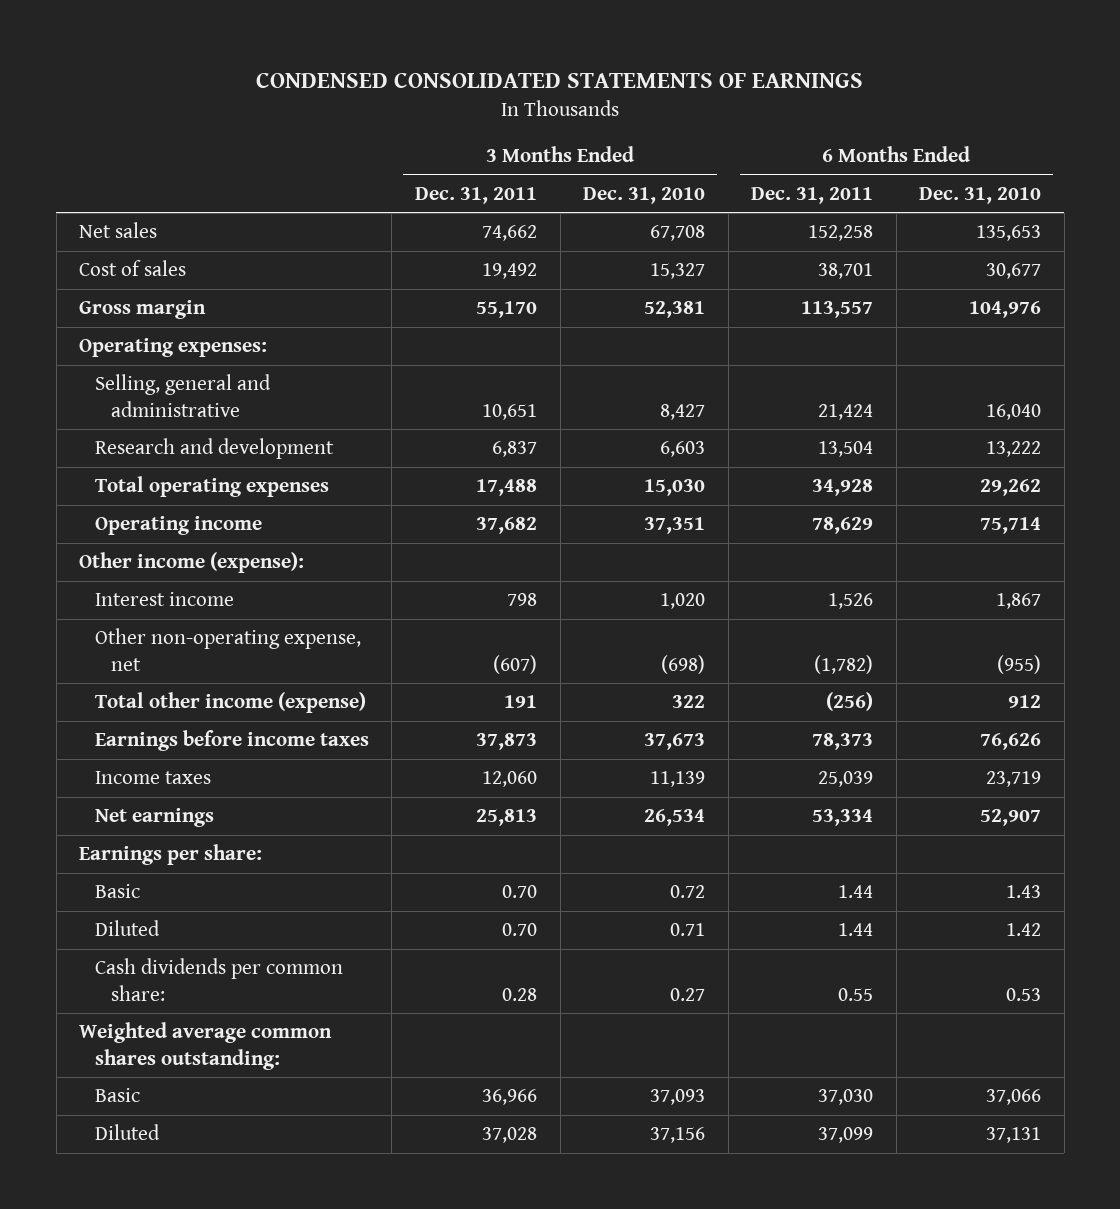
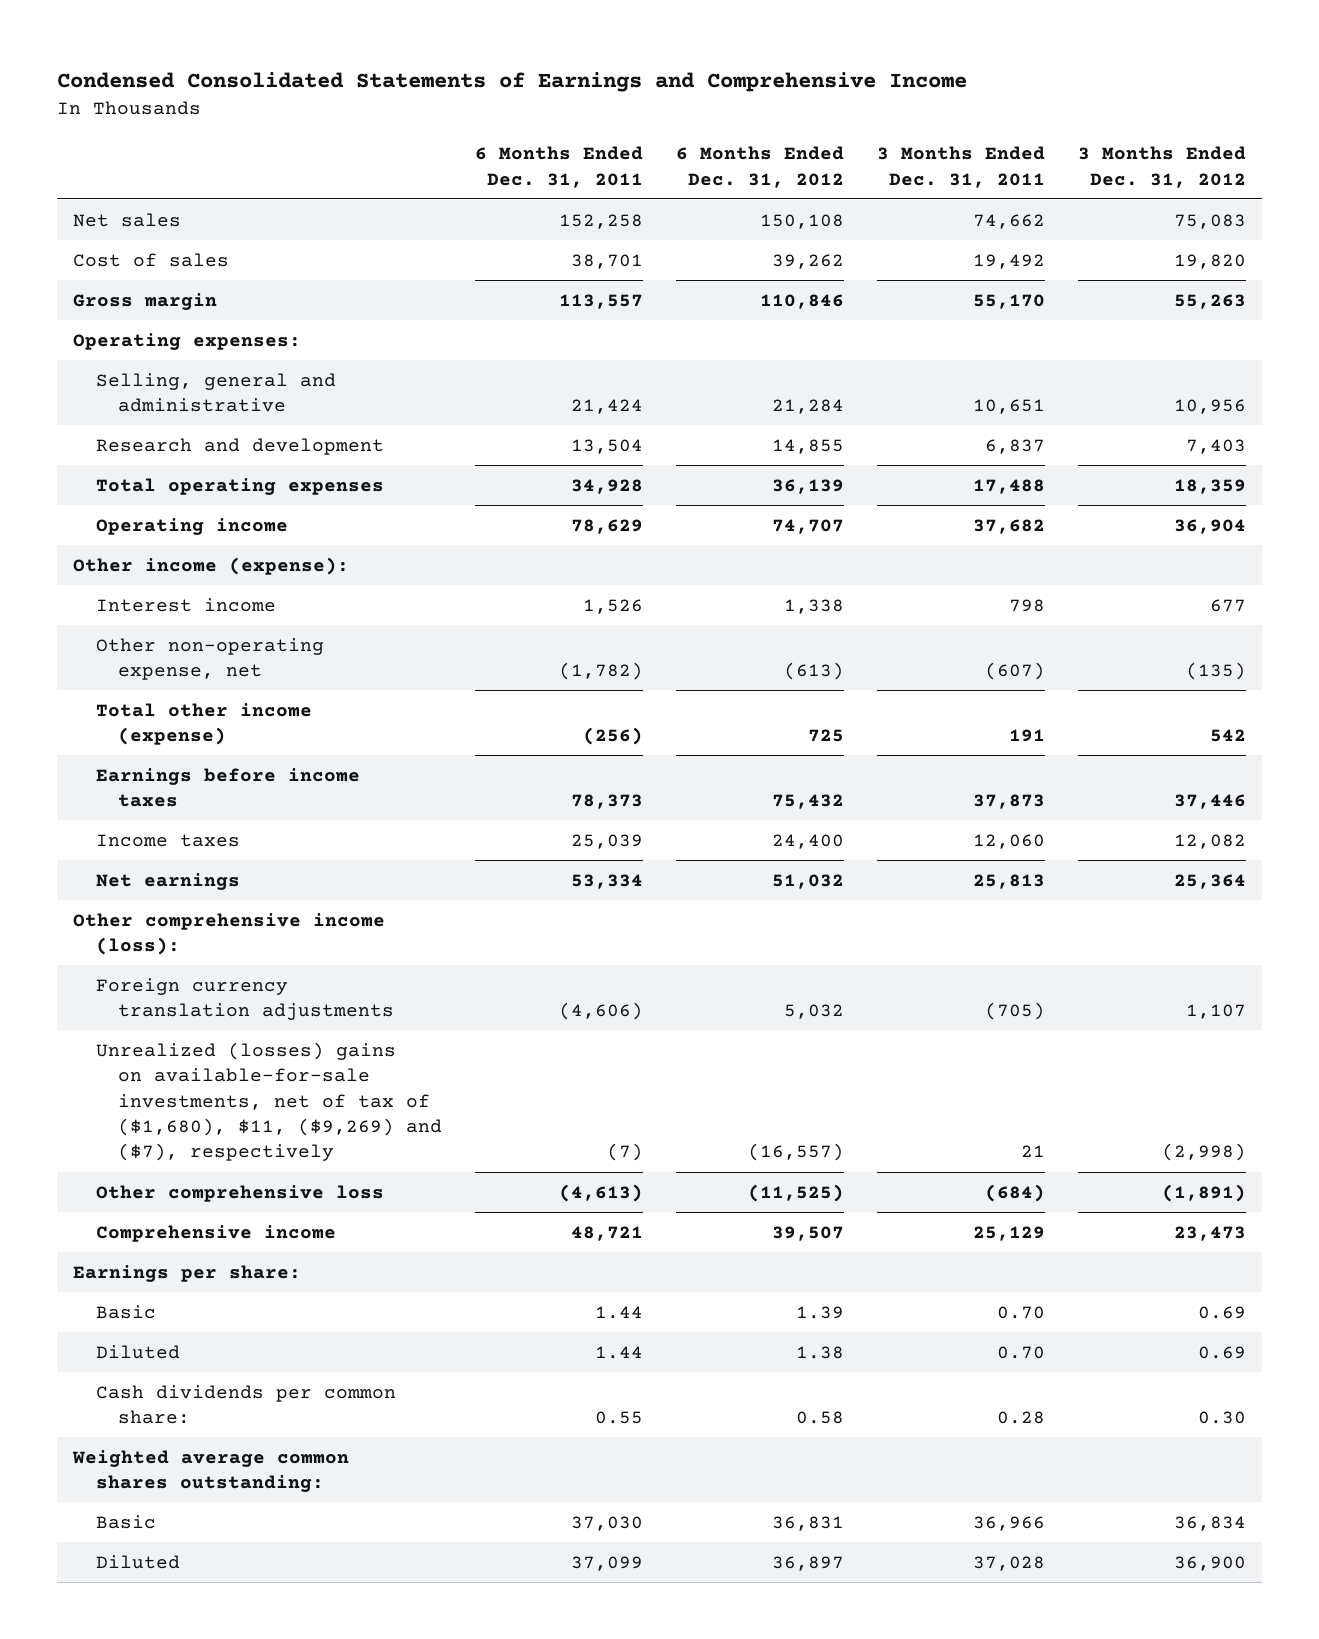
- CONDENSED CONSOLIDATED STATEMENTS OF EARNINGS
+ Condensed Consolidated Statements of Earnings and Comprehensive Income
- | 3 Months Ended Dec. 31, 2011 | 3 Months Ended Dec. 31, 2010 | 6 Months Ended Dec. 31, 2011 | 6 Months Ended Dec. 31, 2010
+ | 6 Months Ended Dec. 31, 2011 | 6 Months Ended Dec. 31, 2012 | 3 Months Ended Dec. 31, 2011 | 3 Months Ended Dec. 31, 2012
+ Other comprehensive income (loss):
+ Foreign currency translation adjustments | (4,606) | 5,032 | (705) | 1,107
+ Unrealized (losses) gains on available-for-sale investments, net of tax of ($1,680), $11, ($9,269) and ($7), respectively | (7) | (16,557) | 21 | (2,998)
+ Other comprehensive loss | (4,613) | (11,525) | (684) | (1,891)
+ Comprehensive income | 48,721 | 39,507 | 25,129 | 23,473

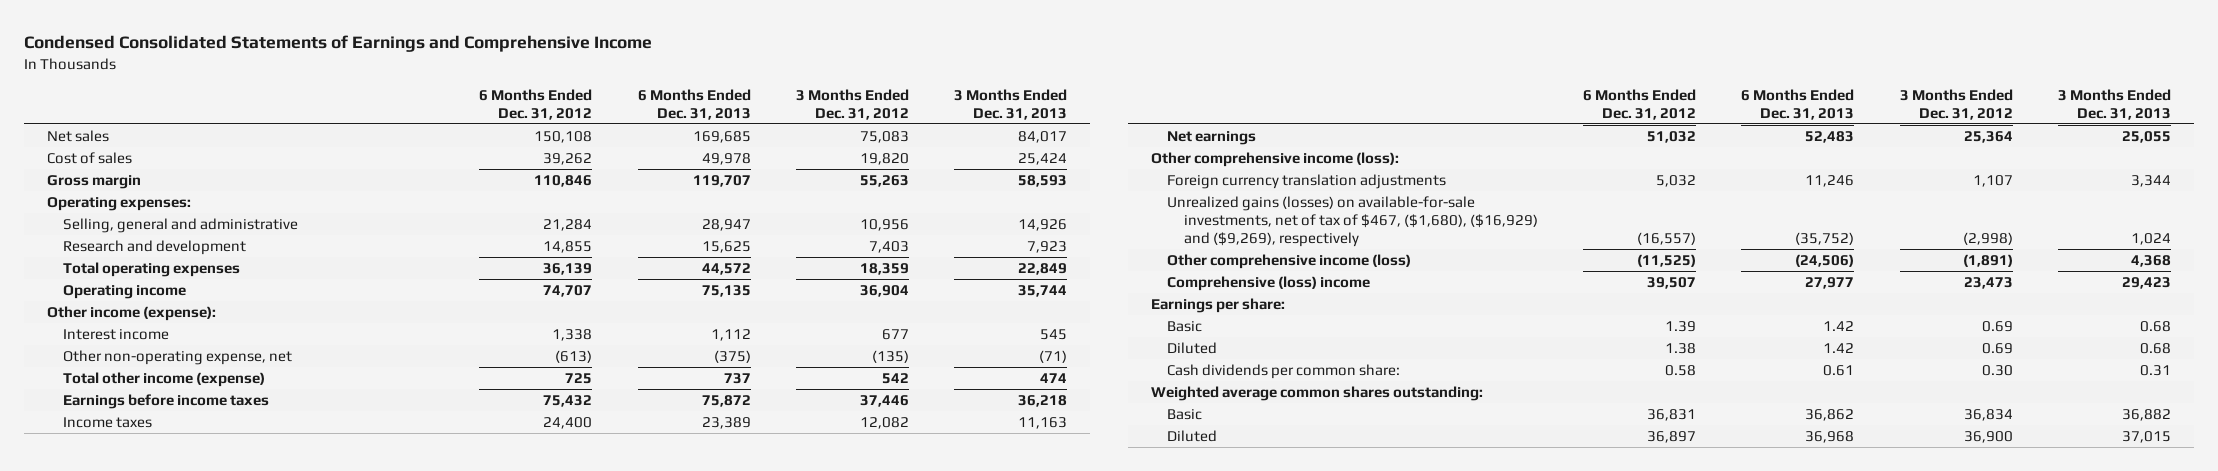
- | 6 Months Ended Dec. 31, 2011 | 6 Months Ended Dec. 31, 2012 | 3 Months Ended Dec. 31, 2011 | 3 Months Ended Dec. 31, 2012
+ | 6 Months Ended Dec. 31, 2012 | 6 Months Ended Dec. 31, 2013 | 3 Months Ended Dec. 31, 2012 | 3 Months Ended Dec. 31, 2013
- Unrealized (losses) gains on available-for-sale investments, net of tax of ($1,680), $11, ($9,269) and ($7), respectively | (7) | (16,557) | 21 | (2,998)
- Other comprehensive loss | (4,613) | (11,525) | (684) | (1,891)
- Comprehensive income | 48,721 | 39,507 | 25,129 | 23,473
+ Unrealized gains (losses) on available-for-sale investments, net of tax of $467, ($1,680), ($16,929) and ($9,269), respectively | (16,557) | (35,752) | (2,998) | 1,024
+ Other comprehensive income (loss) | (11,525) | (24,506) | (1,891) | 4,368
+ Comprehensive (loss) income | 39,507 | 27,977 | 23,473 | 29,423

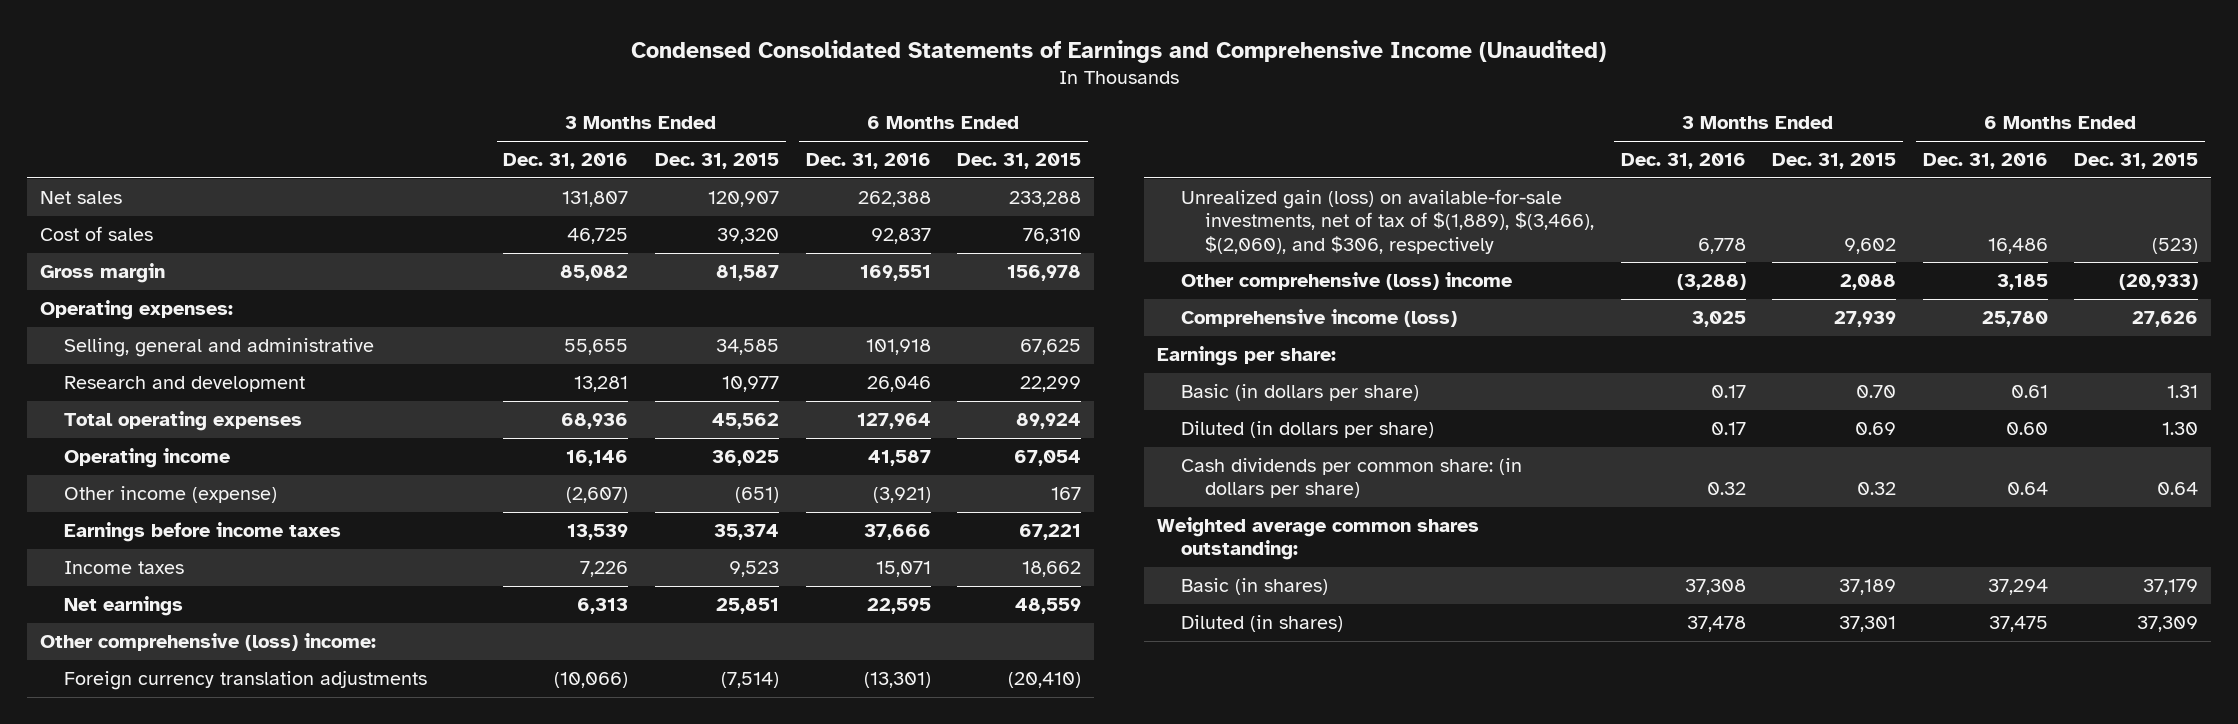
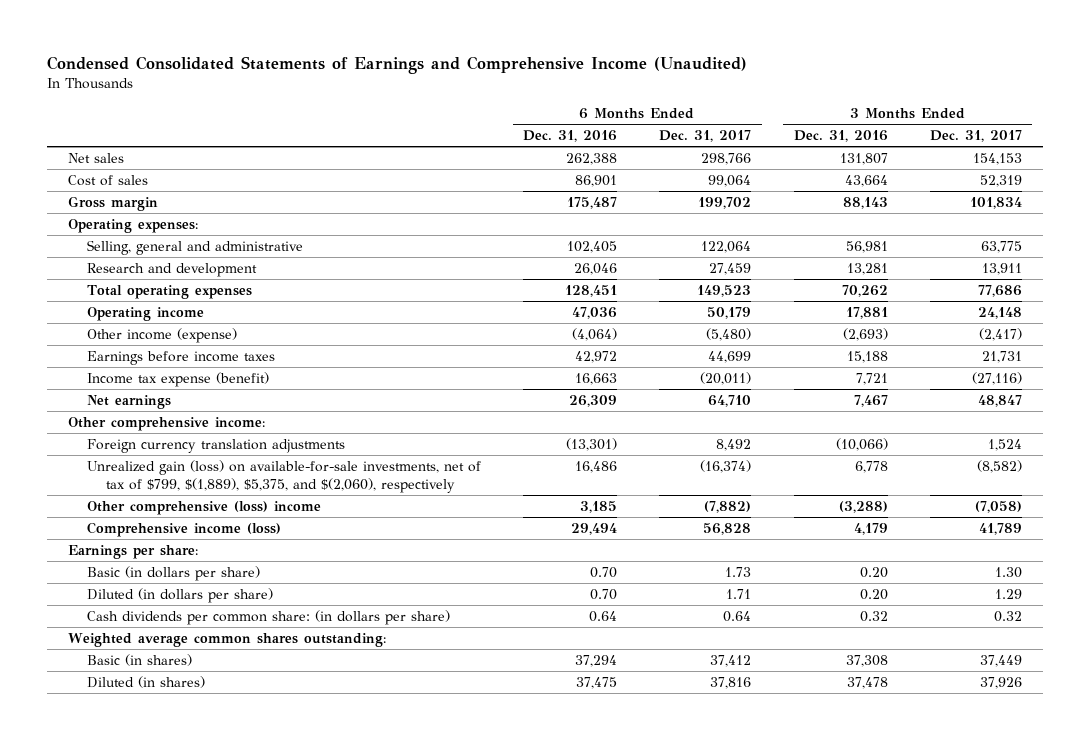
- | 3 Months Ended Dec. 31, 2016 | 3 Months Ended Dec. 31, 2015 | 6 Months Ended Dec. 31, 2016 | 6 Months Ended Dec. 31, 2015
+ | 6 Months Ended Dec. 31, 2016 | 6 Months Ended Dec. 31, 2017 | 3 Months Ended Dec. 31, 2016 | 3 Months Ended Dec. 31, 2017
- Cost of sales | 46,725 | 39,320 | 92,837 | 76,310
- Gross margin | 85,082 | 81,587 | 169,551 | 156,978
+ Cost of sales | 86,901 | 99,064 | 43,664 | 52,319
+ Gross margin | 175,487 | 199,702 | 88,143 | 101,834
- Selling, general and administrative | 55,655 | 34,585 | 101,918 | 67,625
+ Selling, general and administrative | 102,405 | 122,064 | 56,981 | 63,775
- Total operating expenses | 68,936 | 45,562 | 127,964 | 89,924
- Operating income | 16,146 | 36,025 | 41,587 | 67,054
- Other income (expense) | (2,607) | (651) | (3,921) | 167
- Earnings before income taxes | 13,539 | 35,374 | 37,666 | 67,221
- Income taxes | 7,226 | 9,523 | 15,071 | 18,662
- Net earnings | 6,313 | 25,851 | 22,595 | 48,559
- Other comprehensive (loss) income:
+ Total operating expenses | 128,451 | 149,523 | 70,262 | 77,686
+ Operating income | 47,036 | 50,179 | 17,881 | 24,148
+ Other income (expense) | (4,064) | (5,480) | (2,693) | (2,417)
+ Earnings before income taxes | 42,972 | 44,699 | 15,188 | 21,731
+ Income tax expense (benefit) | 16,663 | (20,011) | 7,721 | (27,116)
+ Net earnings | 26,309 | 64,710 | 7,467 | 48,847
+ Other comprehensive income:
- Unrealized gain (loss) on available-for-sale investments, net of tax of $(1,889), $(3,466), $(2,060), and $306, respectively | 6,778 | 9,602 | 16,486 | (523)
+ Unrealized gain (loss) on available-for-sale investments, net of tax of $799, $(1,889), $5,375, and $(2,060), respectively | 16,486 | (16,374) | 6,778 | (8,582)
- Comprehensive income (loss) | 3,025 | 27,939 | 25,780 | 27,626
+ Comprehensive income (loss) | 29,494 | 56,828 | 4,179 | 41,789
- Basic (in dollars per share) | 0.17 | 0.70 | 0.61 | 1.31
- Diluted (in dollars per share) | 0.17 | 0.69 | 0.60 | 1.30
+ Basic (in dollars per share) | 0.70 | 1.73 | 0.20 | 1.30
+ Diluted (in dollars per share) | 0.70 | 1.71 | 0.20 | 1.29

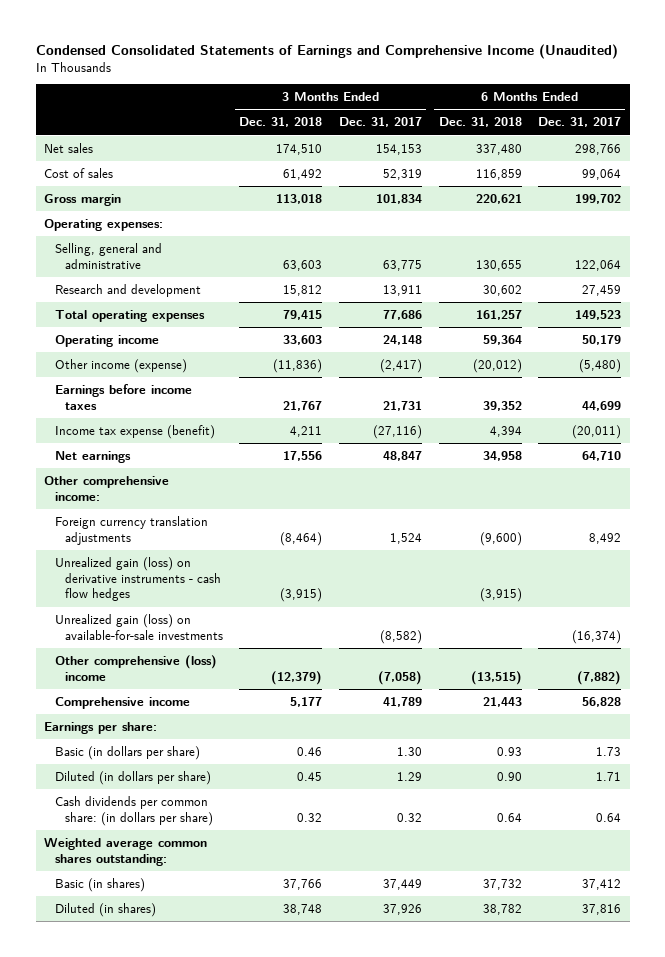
- | 6 Months Ended Dec. 31, 2016 | 6 Months Ended Dec. 31, 2017 | 3 Months Ended Dec. 31, 2016 | 3 Months Ended Dec. 31, 2017
+ | 3 Months Ended Dec. 31, 2018 | 3 Months Ended Dec. 31, 2017 | 6 Months Ended Dec. 31, 2018 | 6 Months Ended Dec. 31, 2017
- Unrealized gain (loss) on available-for-sale investments, net of tax of $799, $(1,889), $5,375, and $(2,060), respectively | 16,486 | (16,374) | 6,778 | (8,582)
+ Unrealized gain (loss) on derivative instruments - cash flow hedges | (3,915) | | (3,915) |
+ Unrealized gain (loss) on available-for-sale investments | | (8,582) | | (16,374)
- Comprehensive income (loss) | 29,494 | 56,828 | 4,179 | 41,789
+ Comprehensive income | 5,177 | 41,789 | 21,443 | 56,828

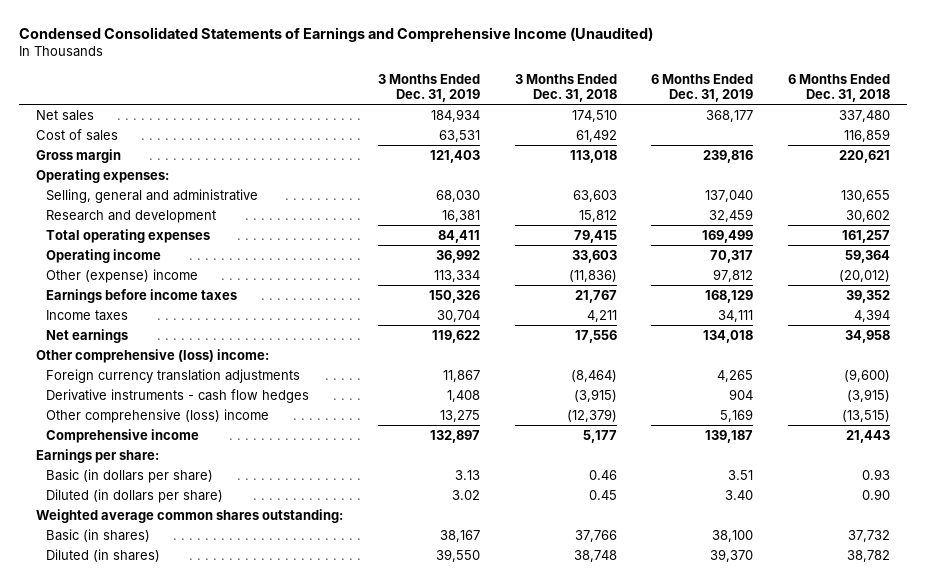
- | 3 Months Ended Dec. 31, 2018 | 3 Months Ended Dec. 31, 2017 | 6 Months Ended Dec. 31, 2018 | 6 Months Ended Dec. 31, 2017
+ | 3 Months Ended Dec. 31, 2019 | 3 Months Ended Dec. 31, 2018 | 6 Months Ended Dec. 31, 2019 | 6 Months Ended Dec. 31, 2018
- Other income (expense) | (11,836) | (2,417) | (20,012) | (5,480)
+ Other (expense) income | 113,334 | (11,836) | 97,812 | (20,012)
- Income tax expense (benefit) | 4,211 | (27,116) | 4,394 | (20,011)
+ Income taxes | 30,704 | 4,211 | 34,111 | 4,394
- Other comprehensive income:
+ Other comprehensive (loss) income:
- Unrealized gain (loss) on derivative instruments - cash flow hedges | (3,915) | | (3,915) |
- Unrealized gain (loss) on available-for-sale investments | | (8,582) | | (16,374)
+ Derivative instruments - cash flow hedges | 1,408 | (3,915) | 904 | (3,915)
- Cash dividends per common share: (in dollars per share) | 0.32 | 0.32 | 0.64 | 0.64

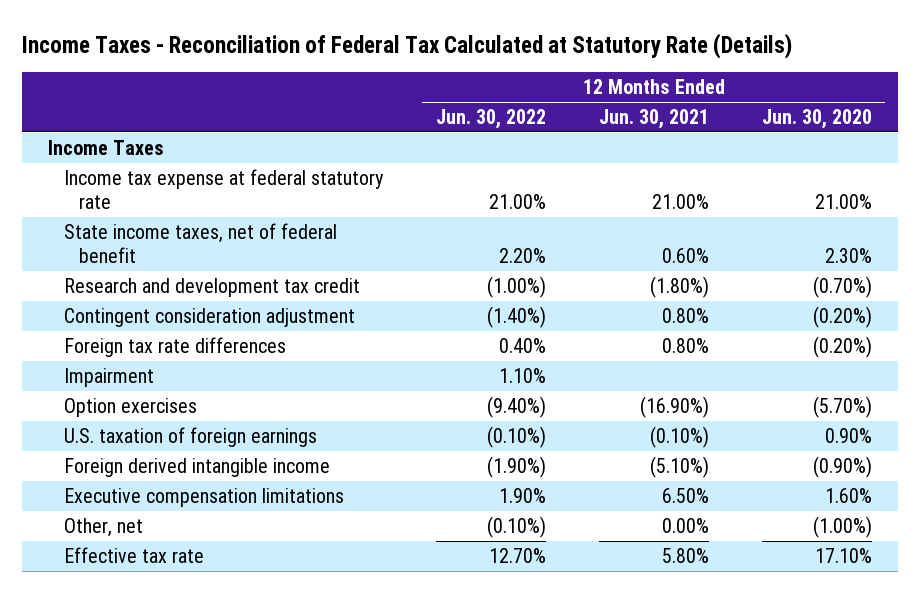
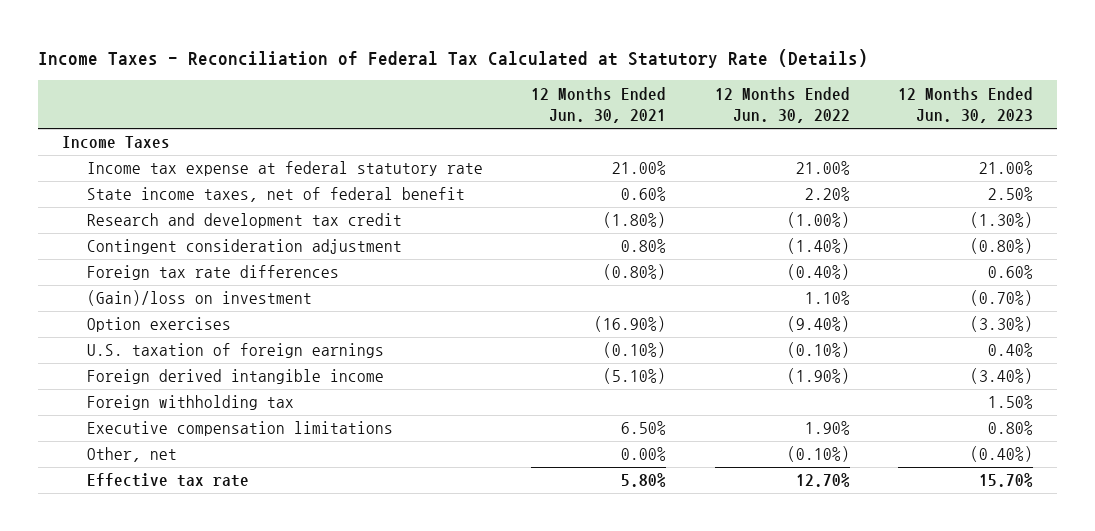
- | 12 Months Ended Jun. 30, 2022 | 12 Months Ended Jun. 30, 2021 | 12 Months Ended Jun. 30, 2020
+ | 12 Months Ended Jun. 30, 2021 | 12 Months Ended Jun. 30, 2022 | 12 Months Ended Jun. 30, 2023
- Foreign tax rate differences | 0.40% | 0.80% | (0.20%)
- Impairment | 1.10% | |
+ Foreign tax rate differences | (0.80%) | (0.40%) | 0.60%
+ (Gain)/loss on investment | | 1.10% | (0.70%)
+ Foreign withholding tax | | | 1.50%

